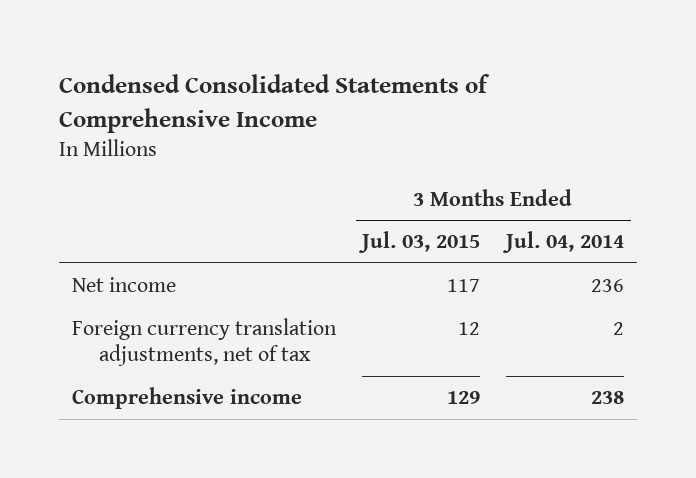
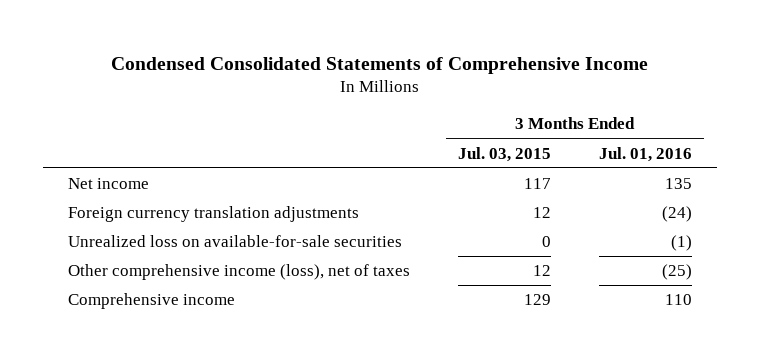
- | 3 Months Ended Jul. 03, 2015 | 3 Months Ended Jul. 04, 2014
+ | 3 Months Ended Jul. 03, 2015 | 3 Months Ended Jul. 01, 2016
- Foreign currency translation adjustments, net of tax | 12 | 2
+ Foreign currency translation adjustments | 12 | (24)
+ Unrealized loss on available-for-sale securities | 0 | (1)
+ Other comprehensive income (loss), net of taxes | 12 | (25)

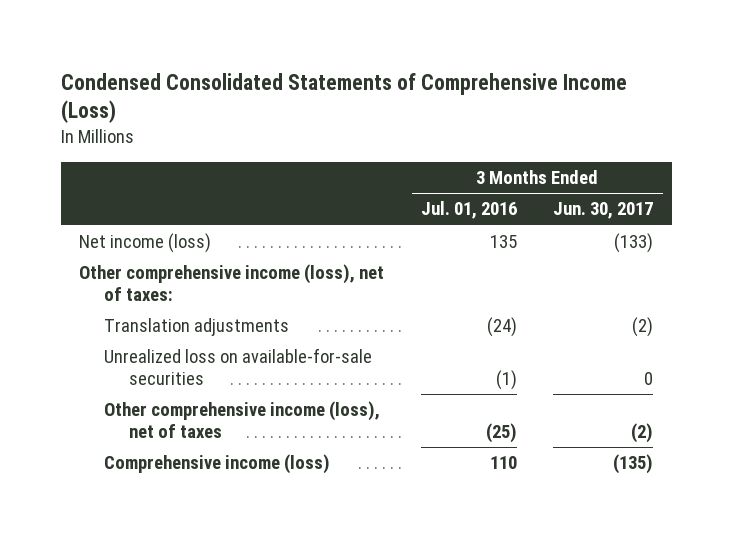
- Condensed Consolidated Statements of Comprehensive Income
+ Condensed Consolidated Statements of Comprehensive Income (Loss)
- | 3 Months Ended Jul. 03, 2015 | 3 Months Ended Jul. 01, 2016
+ | 3 Months Ended Jul. 01, 2016 | 3 Months Ended Jun. 30, 2017
- Net income | 117 | 135
- Foreign currency translation adjustments | 12 | (24)
+ Net income (loss) | 135 | (133)
+ Other comprehensive income (loss), net of taxes:
+ Translation adjustments | (24) | (2)
- Comprehensive income | 129 | 110
+ Comprehensive income (loss) | 110 | (135)

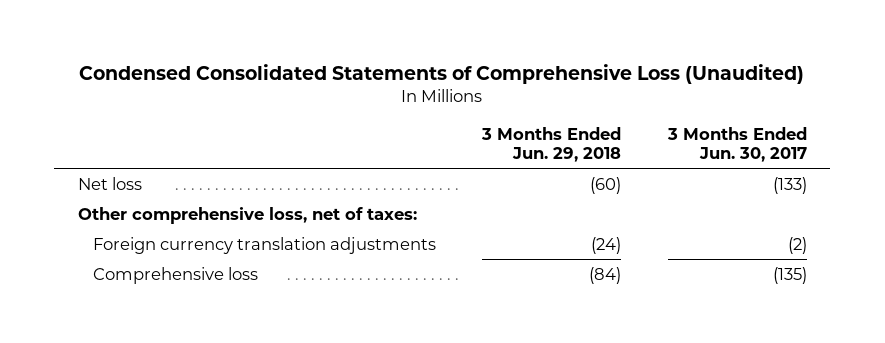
- Condensed Consolidated Statements of Comprehensive Income (Loss)
+ Condensed Consolidated Statements of Comprehensive Loss (Unaudited)
- | 3 Months Ended Jul. 01, 2016 | 3 Months Ended Jun. 30, 2017
+ | 3 Months Ended Jun. 29, 2018 | 3 Months Ended Jun. 30, 2017
- Net income (loss) | 135 | (133)
- Other comprehensive income (loss), net of taxes:
- Translation adjustments | (24) | (2)
- Unrealized loss on available-for-sale securities | (1) | 0
- Other comprehensive income (loss), net of taxes | (25) | (2)
- Comprehensive income (loss) | 110 | (135)
+ Net loss | (60) | (133)
+ Other comprehensive loss, net of taxes:
+ Foreign currency translation adjustments | (24) | (2)
+ Comprehensive loss | (84) | (135)

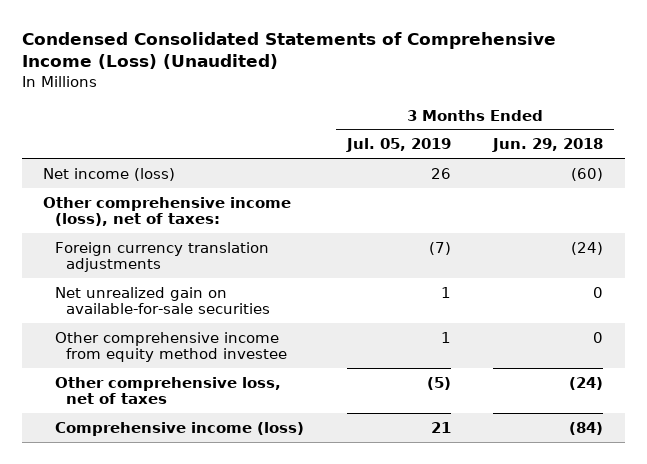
- Condensed Consolidated Statements of Comprehensive Loss (Unaudited)
+ Condensed Consolidated Statements of Comprehensive Income (Loss) (Unaudited)
- | 3 Months Ended Jun. 29, 2018 | 3 Months Ended Jun. 30, 2017
+ | 3 Months Ended Jul. 05, 2019 | 3 Months Ended Jun. 29, 2018
- Net loss | (60) | (133)
- Other comprehensive loss, net of taxes:
+ Net income (loss) | 26 | (60)
+ Other comprehensive income (loss), net of taxes:
- Comprehensive loss | (84) | (135)
+ Net unrealized gain on available-for-sale securities | 1 | 0
+ Other comprehensive income from equity method investee | 1 | 0
+ Other comprehensive loss, net of taxes | (5) | (24)
+ Comprehensive income (loss) | 21 | (84)

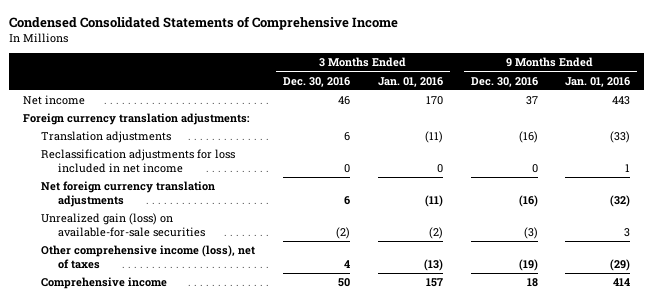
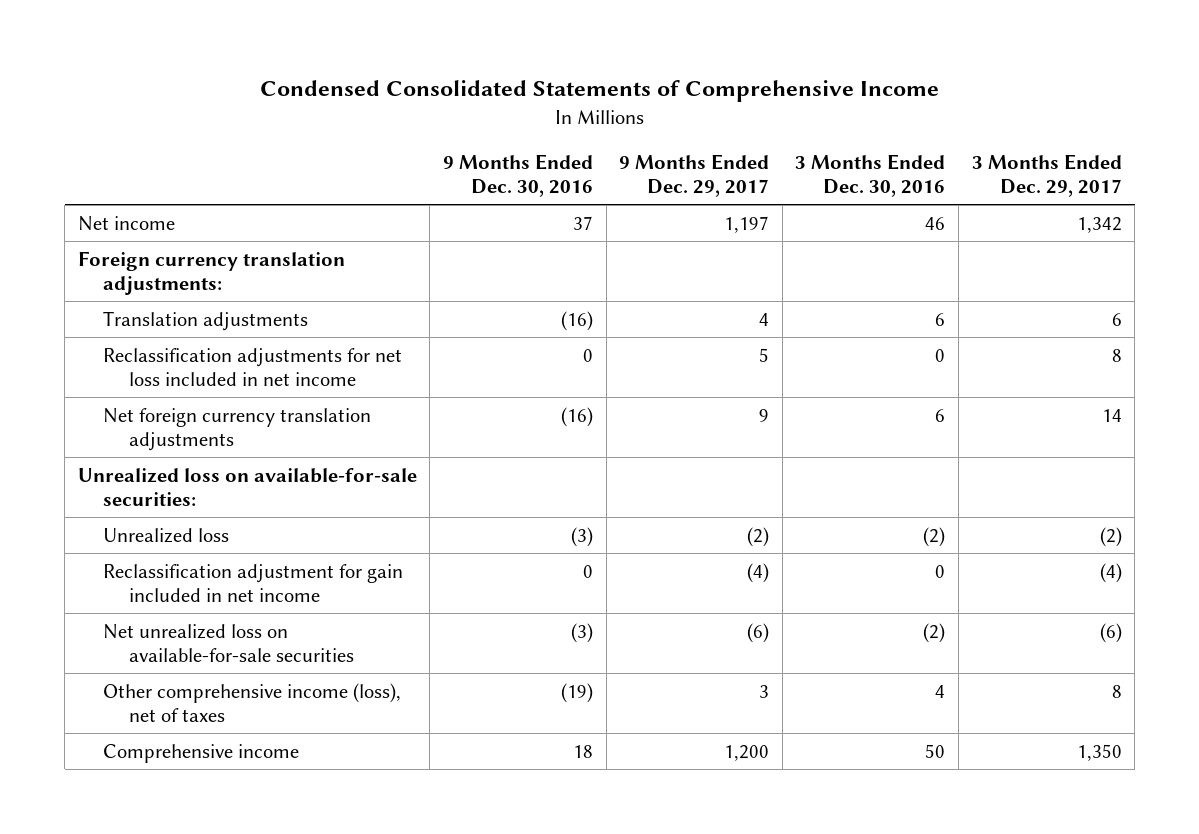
- | 3 Months Ended Dec. 30, 2016 | 3 Months Ended Jan. 01, 2016 | 9 Months Ended Dec. 30, 2016 | 9 Months Ended Jan. 01, 2016
+ | 9 Months Ended Dec. 30, 2016 | 9 Months Ended Dec. 29, 2017 | 3 Months Ended Dec. 30, 2016 | 3 Months Ended Dec. 29, 2017
- Reclassification adjustments for loss included in net income | 0 | 0 | 0 | 1
+ Reclassification adjustments for net loss included in net income | 0 | 5 | 0 | 8
- Unrealized gain (loss) on available-for-sale securities | (2) | (2) | (3) | 3
+ Unrealized loss on available-for-sale securities:
+ Unrealized loss | (3) | (2) | (2) | (2)
+ Reclassification adjustment for gain included in net income | 0 | (4) | 0 | (4)
+ Net unrealized loss on available-for-sale securities | (3) | (6) | (2) | (6)

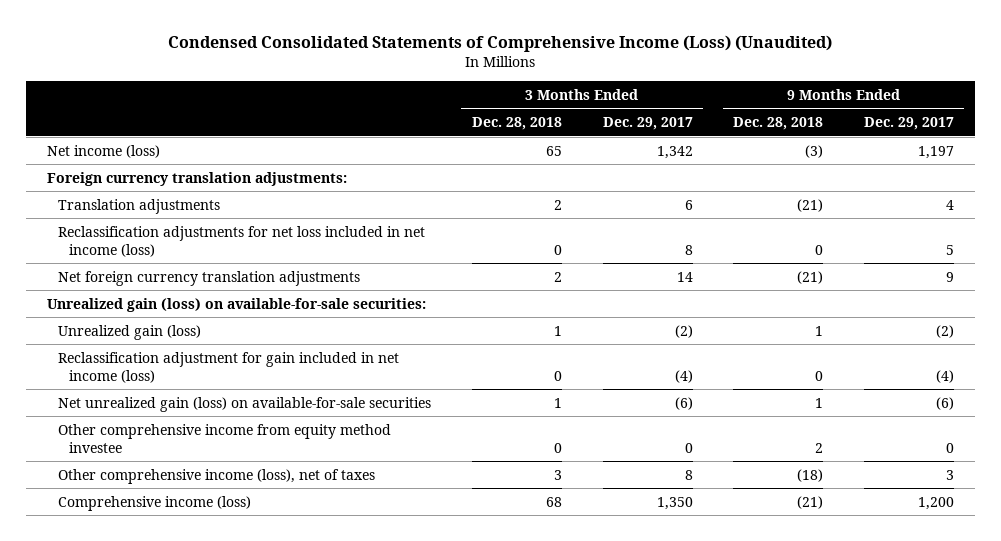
- Condensed Consolidated Statements of Comprehensive Income
+ Condensed Consolidated Statements of Comprehensive Income (Loss) (Unaudited)
- | 9 Months Ended Dec. 30, 2016 | 9 Months Ended Dec. 29, 2017 | 3 Months Ended Dec. 30, 2016 | 3 Months Ended Dec. 29, 2017
+ | 3 Months Ended Dec. 28, 2018 | 3 Months Ended Dec. 29, 2017 | 9 Months Ended Dec. 28, 2018 | 9 Months Ended Dec. 29, 2017
- Net income | 37 | 1,197 | 46 | 1,342
+ Net income (loss) | 65 | 1,342 | (3) | 1,197
- Reclassification adjustments for net loss included in net income | 0 | 5 | 0 | 8
+ Reclassification adjustments for net loss included in net income (loss) | 0 | 8 | 0 | 5
- Unrealized loss on available-for-sale securities:
- Unrealized loss | (3) | (2) | (2) | (2)
- Reclassification adjustment for gain included in net income | 0 | (4) | 0 | (4)
- Net unrealized loss on available-for-sale securities | (3) | (6) | (2) | (6)
+ Unrealized gain (loss) on available-for-sale securities:
+ Unrealized gain (loss) | 1 | (2) | 1 | (2)
+ Reclassification adjustment for gain included in net income (loss) | 0 | (4) | 0 | (4)
+ Net unrealized gain (loss) on available-for-sale securities | 1 | (6) | 1 | (6)
+ Other comprehensive income from equity method investee | 0 | 0 | 2 | 0
- Comprehensive income | 18 | 1,200 | 50 | 1,350
+ Comprehensive income (loss) | 68 | 1,350 | (21) | 1,200

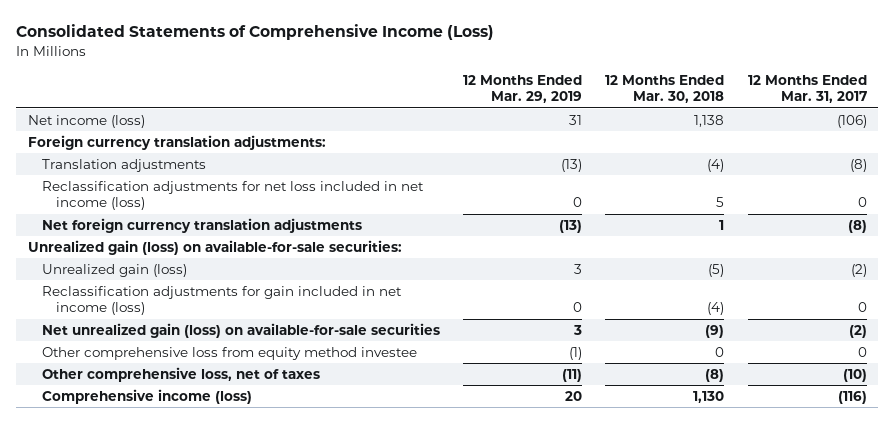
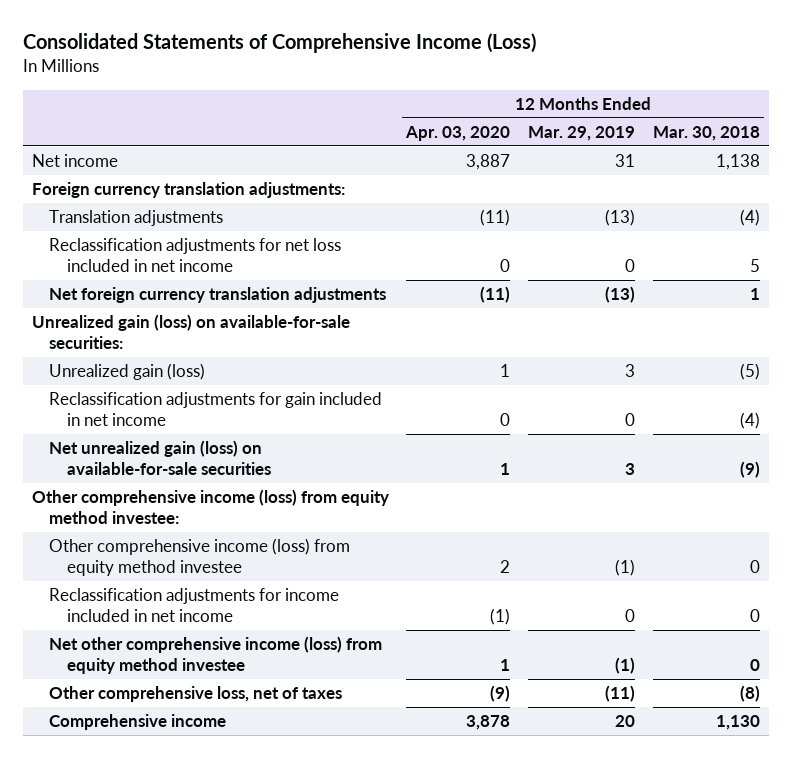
- | 12 Months Ended Mar. 29, 2019 | 12 Months Ended Mar. 30, 2018 | 12 Months Ended Mar. 31, 2017
+ | 12 Months Ended Apr. 03, 2020 | 12 Months Ended Mar. 29, 2019 | 12 Months Ended Mar. 30, 2018
- Net income (loss) | 31 | 1,138 | (106)
+ Net income | 3,887 | 31 | 1,138
- Reclassification adjustments for net loss included in net income (loss) | 0 | 5 | 0
+ Reclassification adjustments for net loss included in net income | 0 | 0 | 5
- Reclassification adjustments for gain included in net income (loss) | 0 | (4) | 0
+ Reclassification adjustments for gain included in net income | 0 | 0 | (4)
- Other comprehensive loss from equity method investee | (1) | 0 | 0
+ Other comprehensive income (loss) from equity method investee:
+ Other comprehensive income (loss) from equity method investee | 2 | (1) | 0
+ Reclassification adjustments for income included in net income | (1) | 0 | 0
+ Net other comprehensive income (loss) from equity method investee | 1 | (1) | 0
- Comprehensive income (loss) | 20 | 1,130 | (116)
+ Comprehensive income | 3,878 | 20 | 1,130

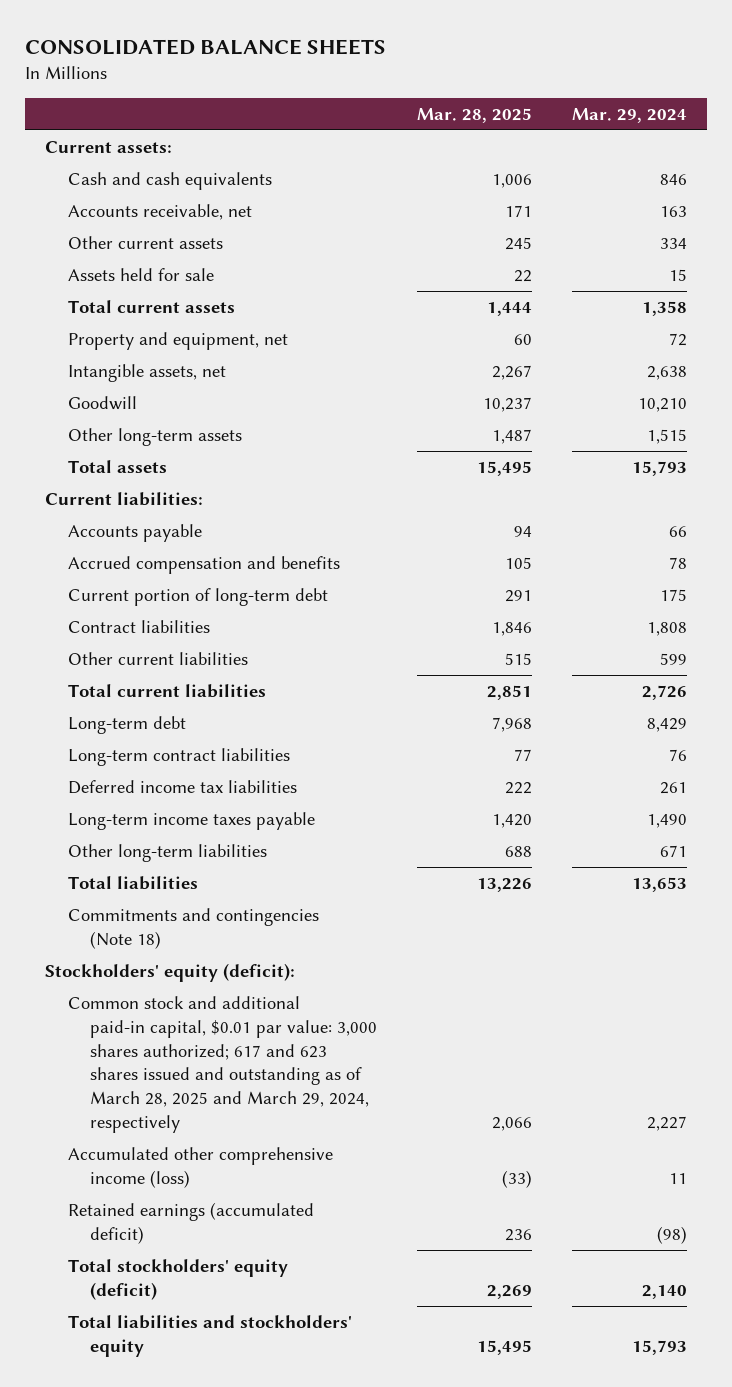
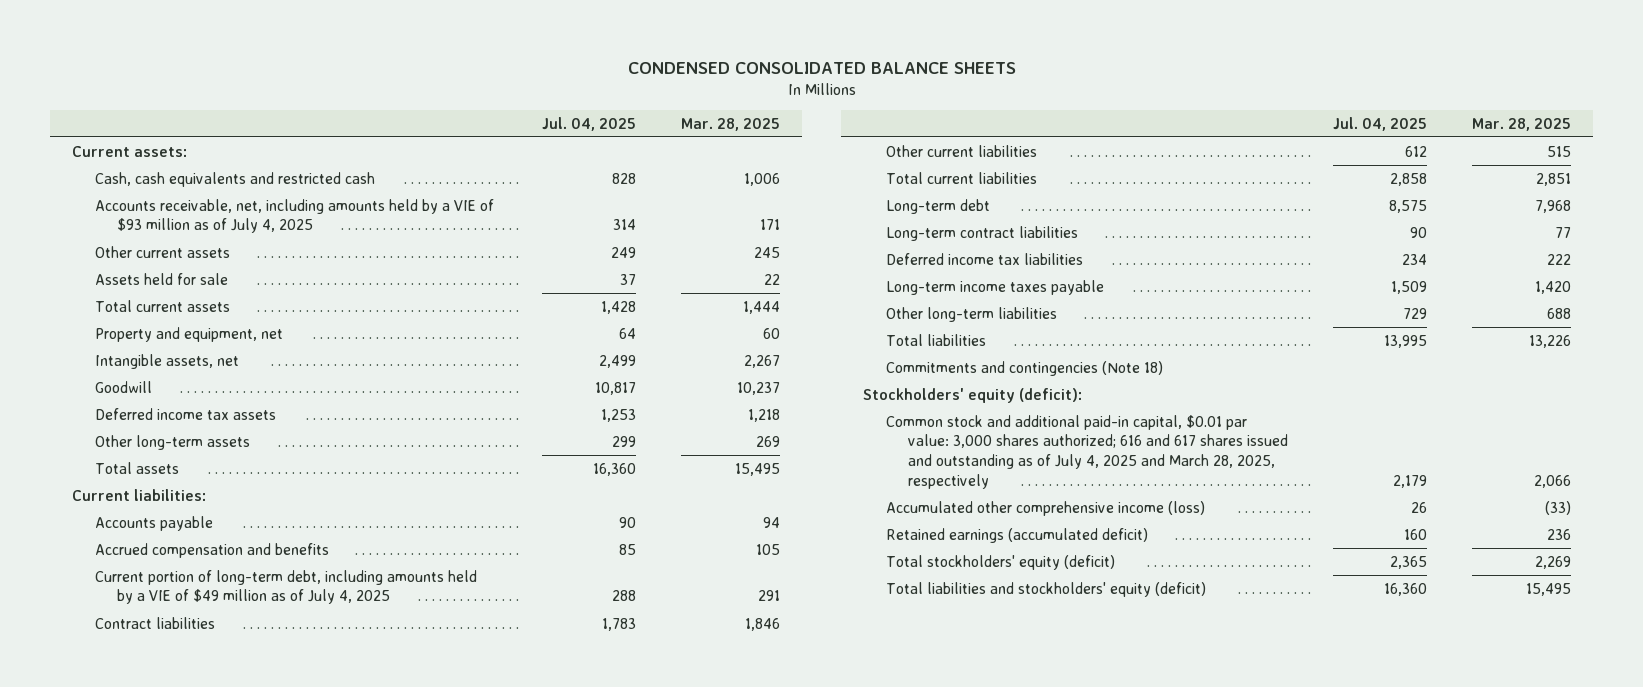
- CONSOLIDATED BALANCE SHEETS
+ CONDENSED CONSOLIDATED BALANCE SHEETS
- | Mar. 28, 2025 | Mar. 29, 2024
+ | Jul. 04, 2025 | Mar. 28, 2025
- Cash and cash equivalents | 1,006 | 846
- Accounts receivable, net | 171 | 163
+ Cash, cash equivalents and restricted cash | 828 | 1,006
+ Accounts receivable, net, including amounts held by a VIE of $93 million as of July 4, 2025 | 314 | 171
- Other long-term assets | 1,487 | 1,515
+ Deferred income tax assets | 1,253 | 1,218
+ Other long-term assets | 299 | 269
- Current portion of long-term debt | 291 | 175
+ Current portion of long-term debt, including amounts held by a VIE of $49 million as of July 4, 2025 | 288 | 291
- Common stock and additional paid-in capital, $0.01 par value: 3,000 shares authorized; 617 and 623 shares issued and outstanding as of March 28, 2025 and March 29, 2024, respectively | 2,066 | 2,227
+ Common stock and additional paid-in capital, $0.01 par value: 3,000 shares authorized; 616 and 617 shares issued and outstanding as of July 4, 2025 and March 28, 2025, respectively | 2,179 | 2,066
- Total liabilities and stockholders' equity | 15,495 | 15,793
+ Total liabilities and stockholders' equity (deficit) | 16,360 | 15,495

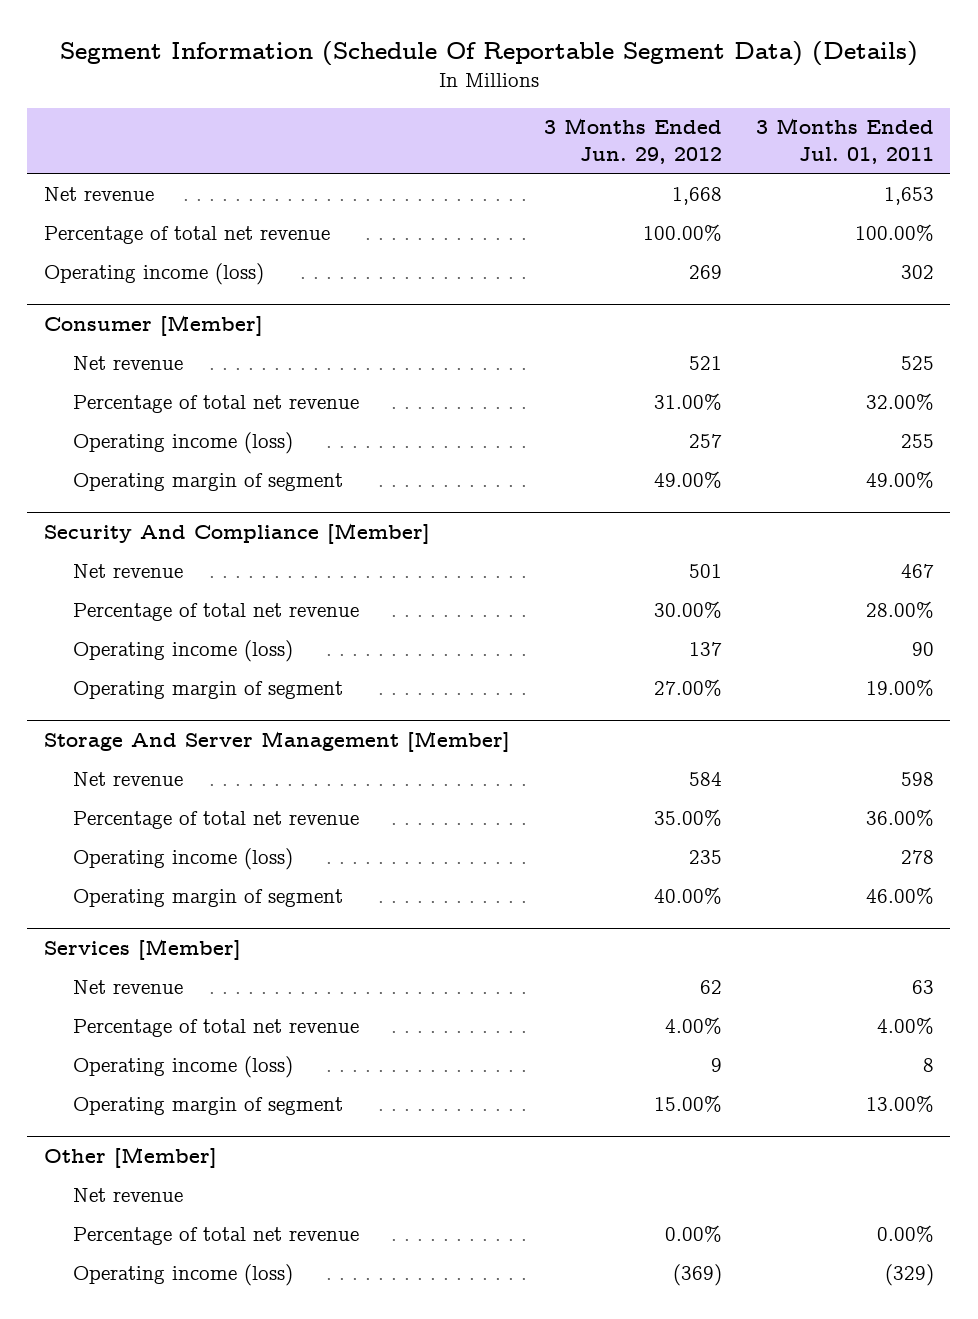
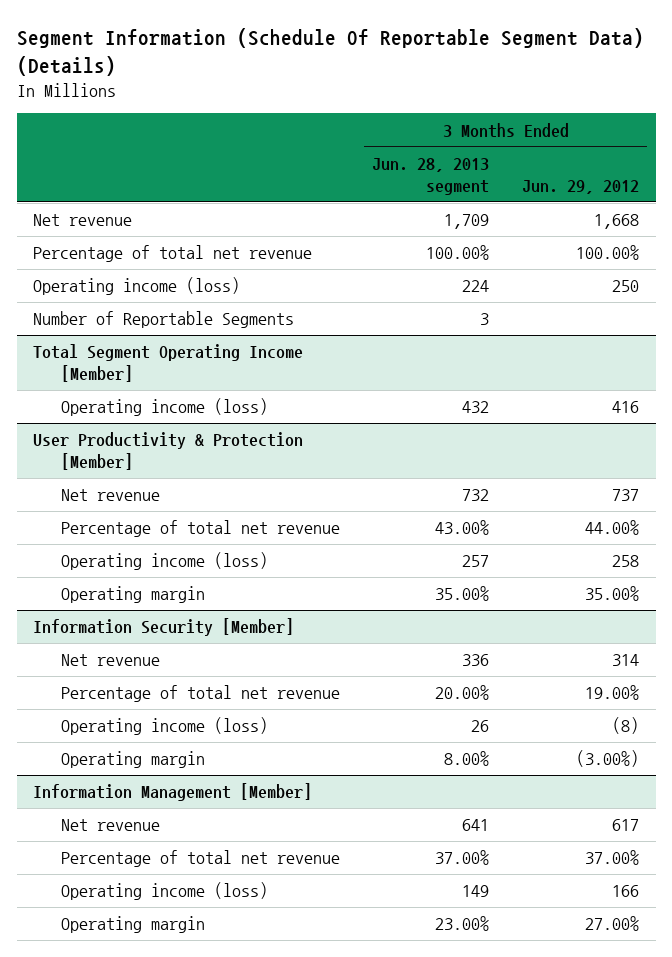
- | 3 Months Ended Jun. 29, 2012 | 3 Months Ended Jul. 01, 2011
+ | 3 Months Ended Jun. 28, 2013 segment | 3 Months Ended Jun. 29, 2012
- Operating income (loss) | 269 | 302
- Consumer [Member]
- Net revenue | 521 | 525
- Percentage of total net revenue | 31.00% | 32.00%
- Operating income (loss) | 257 | 255
- Operating margin of segment | 49.00% | 49.00%
- Security And Compliance [Member]
- Net revenue | 501 | 467
- Percentage of total net revenue | 30.00% | 28.00%
- Operating income (loss) | 137 | 90
- Operating margin of segment | 27.00% | 19.00%
- Storage And Server Management [Member]
- Net revenue | 584 | 598
- Percentage of total net revenue | 35.00% | 36.00%
- Operating income (loss) | 235 | 278
- Operating margin of segment | 40.00% | 46.00%
- Services [Member]
- Net revenue | 62 | 63
- Percentage of total net revenue | 4.00% | 4.00%
- Operating income (loss) | 9 | 8
- Operating margin of segment | 15.00% | 13.00%
- Other [Member]
- Net revenue
- Percentage of total net revenue | 0.00% | 0.00%
- Operating income (loss) | (369) | (329)
+ Operating income (loss) | 224 | 250
+ Number of Reportable Segments | 3 |
+ Total Segment Operating Income [Member]
+ Operating income (loss) | 432 | 416
+ User Productivity & Protection [Member]
+ Net revenue | 732 | 737
+ Percentage of total net revenue | 43.00% | 44.00%
+ Operating income (loss) | 257 | 258
+ Operating margin | 35.00% | 35.00%
+ Information Security [Member]
+ Net revenue | 336 | 314
+ Percentage of total net revenue | 20.00% | 19.00%
+ Operating income (loss) | 26 | (8)
+ Operating margin | 8.00% | (3.00%)
+ Information Management [Member]
+ Net revenue | 641 | 617
+ Percentage of total net revenue | 37.00% | 37.00%
+ Operating income (loss) | 149 | 166
+ Operating margin | 23.00% | 27.00%

